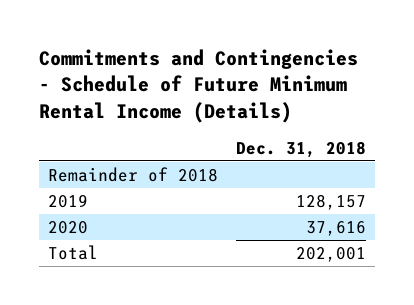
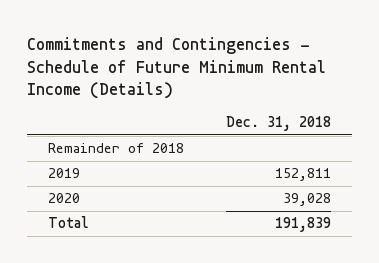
- 2019 | 128,157
- 2020 | 37,616
- Total | 202,001
+ 2019 | 152,811
+ 2020 | 39,028
+ Total | 191,839

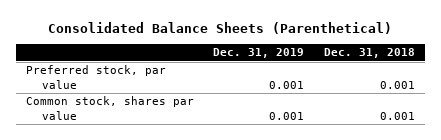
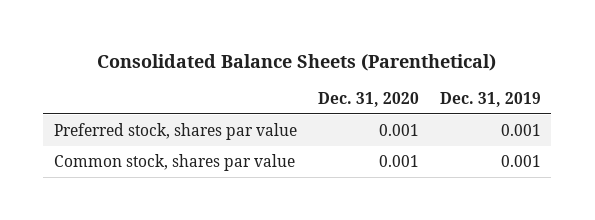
- | Dec. 31, 2019 | Dec. 31, 2018
+ | Dec. 31, 2020 | Dec. 31, 2019
- Preferred stock, par value | 0.001 | 0.001
+ Preferred stock, shares par value | 0.001 | 0.001

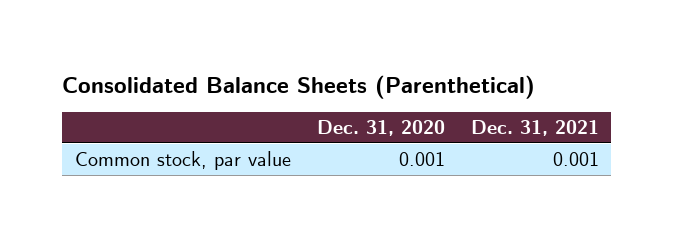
- | Dec. 31, 2020 | Dec. 31, 2019
+ | Dec. 31, 2020 | Dec. 31, 2021
- Preferred stock, shares par value | 0.001 | 0.001
- Common stock, shares par value | 0.001 | 0.001
+ Common stock, par value | 0.001 | 0.001

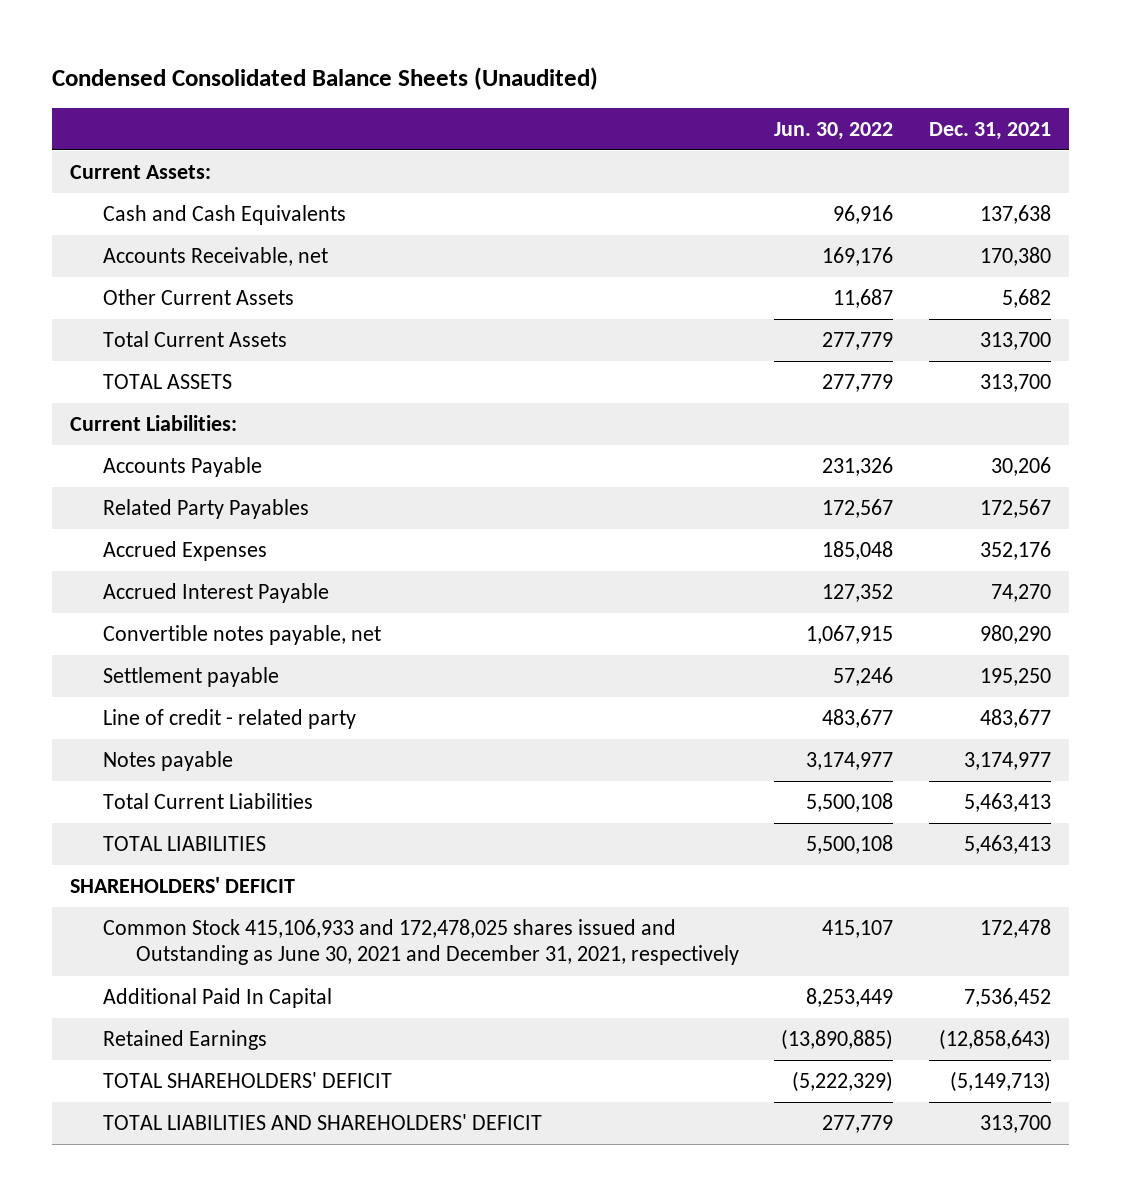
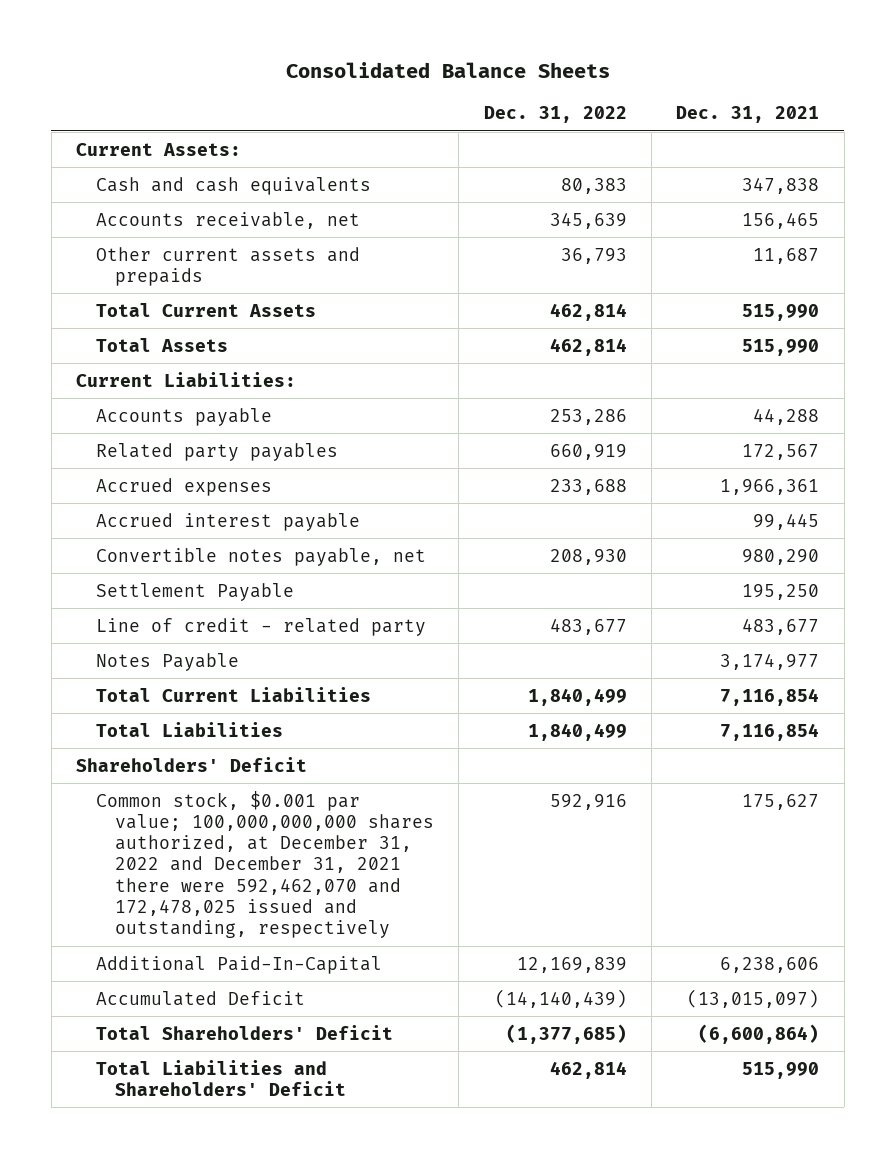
- Condensed Consolidated Balance Sheets (Unaudited)
+ Consolidated Balance Sheets
- | Jun. 30, 2022 | Dec. 31, 2021
+ | Dec. 31, 2022 | Dec. 31, 2021
- Cash and Cash Equivalents | 96,916 | 137,638
- Accounts Receivable, net | 169,176 | 170,380
- Other Current Assets | 11,687 | 5,682
- Total Current Assets | 277,779 | 313,700
- TOTAL ASSETS | 277,779 | 313,700
+ Cash and cash equivalents | 80,383 | 347,838
+ Accounts receivable, net | 345,639 | 156,465
+ Other current assets and prepaids | 36,793 | 11,687
+ Total Current Assets | 462,814 | 515,990
+ Total Assets | 462,814 | 515,990
- Accounts Payable | 231,326 | 30,206
- Related Party Payables | 172,567 | 172,567
- Accrued Expenses | 185,048 | 352,176
- Accrued Interest Payable | 127,352 | 74,270
+ Accounts payable | 253,286 | 44,288
+ Related party payables | 660,919 | 172,567
+ Accrued expenses | 233,688 | 1,966,361
+ Accrued interest payable | | 99,445
- Settlement payable | 57,246 | 195,250
+ Settlement Payable | | 195,250
- Notes payable | 3,174,977 | 3,174,977
- Total Current Liabilities | 5,500,108 | 5,463,413
- TOTAL LIABILITIES | 5,500,108 | 5,463,413
- SHAREHOLDERS' DEFICIT
- Common Stock 415,106,933 and 172,478,025 shares issued and Outstanding as June 30, 2021 and December 31, 2021, respectively | 415,107 | 172,478
- Additional Paid In Capital | 8,253,449 | 7,536,452
- Retained Earnings | (13,890,885) | (12,858,643)
- TOTAL SHAREHOLDERS' DEFICIT | (5,222,329) | (5,149,713)
- TOTAL LIABILITIES AND SHAREHOLDERS' DEFICIT | 277,779 | 313,700
+ Notes Payable | | 3,174,977
+ Total Current Liabilities | 1,840,499 | 7,116,854
+ Total Liabilities | 1,840,499 | 7,116,854
+ Shareholders' Deficit
+ Common stock, $0.001 par value; 100,000,000,000 shares authorized, at December 31, 2022 and December 31, 2021 there were 592,462,070 and 172,478,025 issued and outstanding, respectively | 592,916 | 175,627
+ Additional Paid-In-Capital | 12,169,839 | 6,238,606
+ Accumulated Deficit | (14,140,439) | (13,015,097)
+ Total Shareholders' Deficit | (1,377,685) | (6,600,864)
+ Total Liabilities and Shareholders' Deficit | 462,814 | 515,990

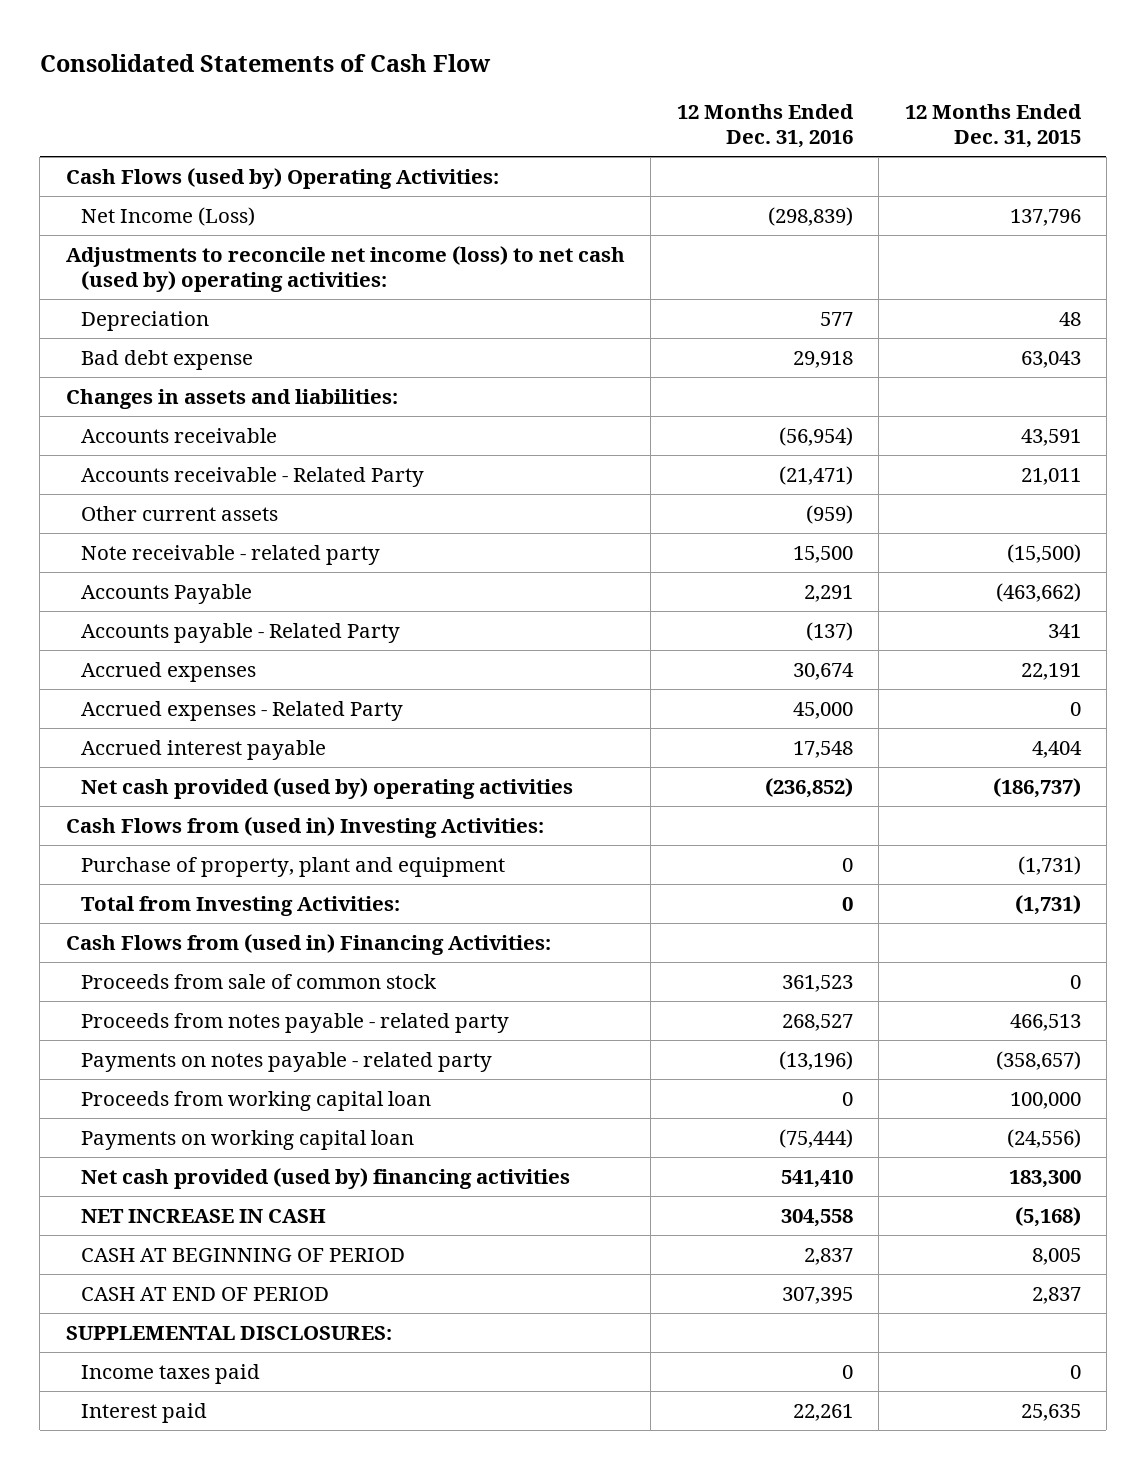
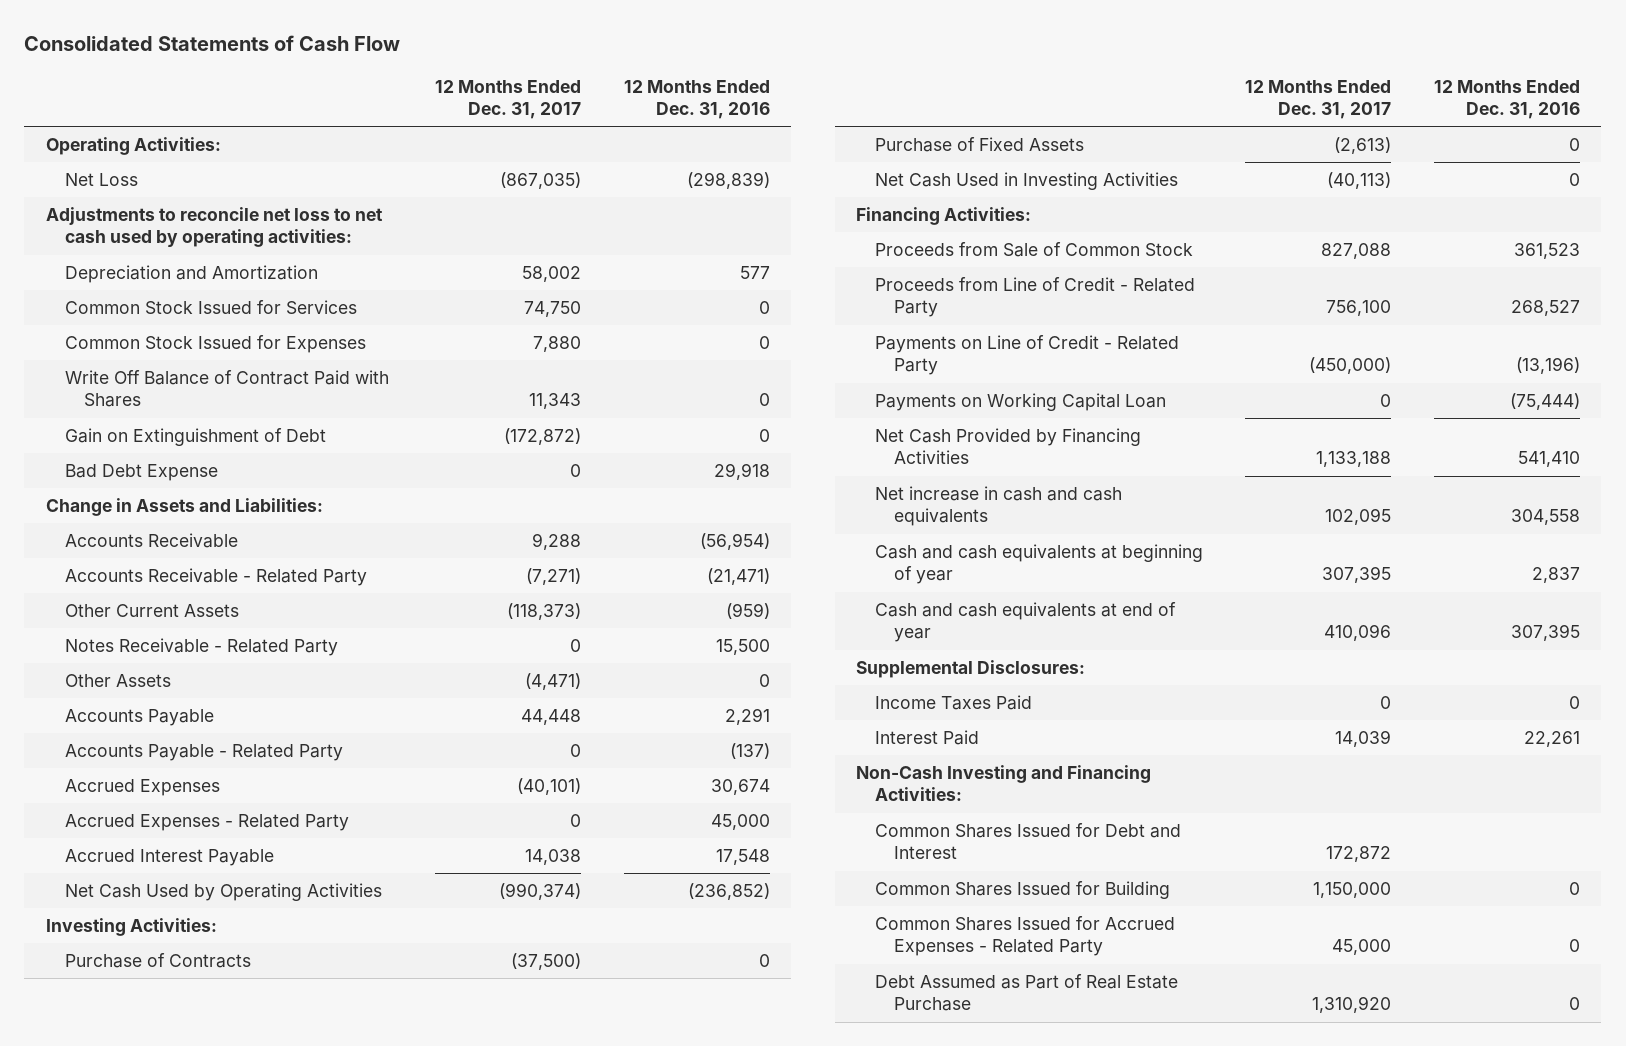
- | 12 Months Ended Dec. 31, 2016 | 12 Months Ended Dec. 31, 2015
+ | 12 Months Ended Dec. 31, 2017 | 12 Months Ended Dec. 31, 2016
- Cash Flows (used by) Operating Activities:
- Net Income (Loss) | (298,839) | 137,796
- Adjustments to reconcile net income (loss) to net cash (used by) operating activities:
- Depreciation | 577 | 48
- Bad debt expense | 29,918 | 63,043
- Changes in assets and liabilities:
- Accounts receivable | (56,954) | 43,591
- Accounts receivable - Related Party | (21,471) | 21,011
- Other current assets | (959) |
- Note receivable - related party | 15,500 | (15,500)
+ Operating Activities:
+ Net Loss | (867,035) | (298,839)
+ Adjustments to reconcile net loss to net cash used by operating activities:
+ Depreciation and Amortization | 58,002 | 577
+ Common Stock Issued for Services | 74,750 | 0
+ Common Stock Issued for Expenses | 7,880 | 0
+ Write Off Balance of Contract Paid with Shares | 11,343 | 0
+ Gain on Extinguishment of Debt | (172,872) | 0
+ Bad Debt Expense | 0 | 29,918
+ Change in Assets and Liabilities:
+ Accounts Receivable | 9,288 | (56,954)
+ Accounts Receivable - Related Party | (7,271) | (21,471)
+ Other Current Assets | (118,373) | (959)
+ Notes Receivable - Related Party | 0 | 15,500
+ Other Assets | (4,471) | 0
- Accounts payable - Related Party | (137) | 341
- Accrued expenses | 30,674 | 22,191
- Accrued expenses - Related Party | 45,000 | 0
- Accrued interest payable | 17,548 | 4,404
- Net cash provided (used by) operating activities | (236,852) | (186,737)
- Cash Flows from (used in) Investing Activities:
- Purchase of property, plant and equipment | 0 | (1,731)
- Total from Investing Activities: | 0 | (1,731)
- Cash Flows from (used in) Financing Activities:
- Proceeds from sale of common stock | 361,523 | 0
- Proceeds from notes payable - related party | 268,527 | 466,513
- Payments on notes payable - related party | (13,196) | (358,657)
- Proceeds from working capital loan | 0 | 100,000
- Payments on working capital loan | (75,444) | (24,556)
- Net cash provided (used by) financing activities | 541,410 | 183,300
- NET INCREASE IN CASH | 304,558 | (5,168)
- CASH AT BEGINNING OF PERIOD | 2,837 | 8,005
- CASH AT END OF PERIOD | 307,395 | 2,837
- SUPPLEMENTAL DISCLOSURES:
- Income taxes paid | 0 | 0
- Interest paid | 22,261 | 25,635
+ Accounts Payable - Related Party | 0 | (137)
+ Accrued Expenses | (40,101) | 30,674
+ Accrued Expenses - Related Party | 0 | 45,000
+ Accrued Interest Payable | 14,038 | 17,548
+ Net Cash Used by Operating Activities | (990,374) | (236,852)
+ Investing Activities:
+ Purchase of Contracts | (37,500) | 0
+ Purchase of Fixed Assets | (2,613) | 0
+ Net Cash Used in Investing Activities | (40,113) | 0
+ Financing Activities:
+ Proceeds from Sale of Common Stock | 827,088 | 361,523
+ Proceeds from Line of Credit - Related Party | 756,100 | 268,527
+ Payments on Line of Credit - Related Party | (450,000) | (13,196)
+ Payments on Working Capital Loan | 0 | (75,444)
+ Net Cash Provided by Financing Activities | 1,133,188 | 541,410
+ Net increase in cash and cash equivalents | 102,095 | 304,558
+ Cash and cash equivalents at beginning of year | 307,395 | 2,837
+ Cash and cash equivalents at end of year | 410,096 | 307,395
+ Supplemental Disclosures:
+ Income Taxes Paid | 0 | 0
+ Interest Paid | 14,039 | 22,261
+ Non-Cash Investing and Financing Activities:
+ Common Shares Issued for Debt and Interest | 172,872 |
+ Common Shares Issued for Building | 1,150,000 | 0
+ Common Shares Issued for Accrued Expenses - Related Party | 45,000 | 0
+ Debt Assumed as Part of Real Estate Purchase | 1,310,920 | 0

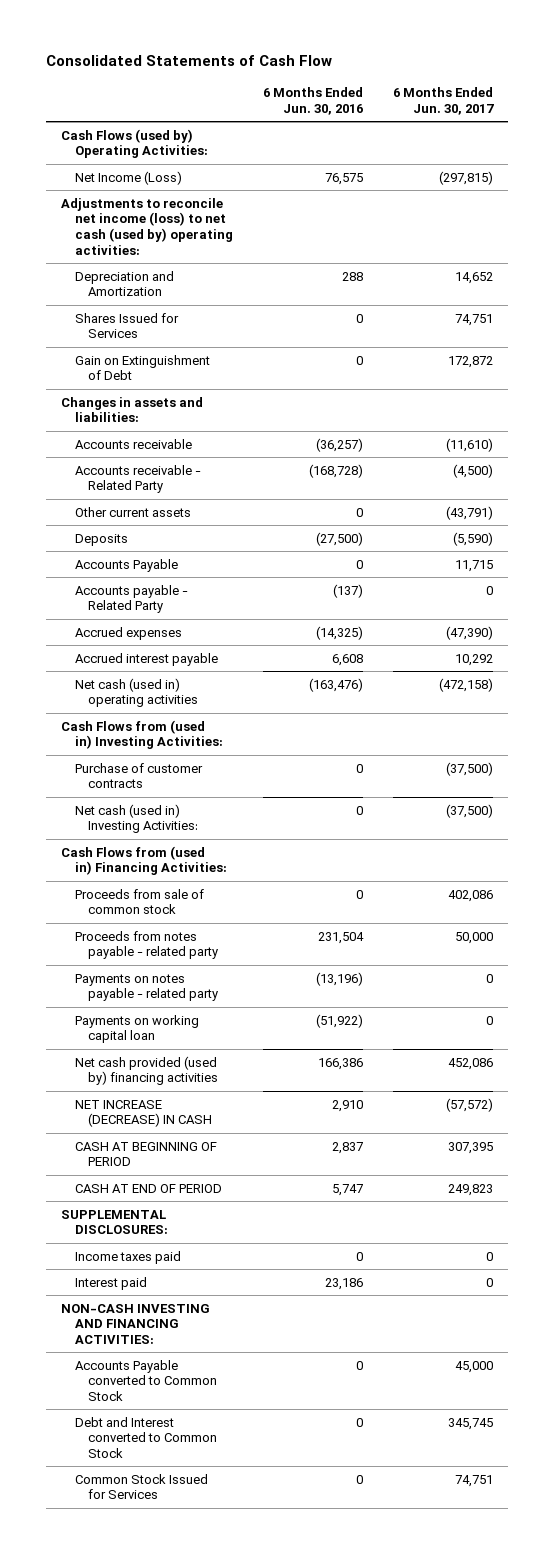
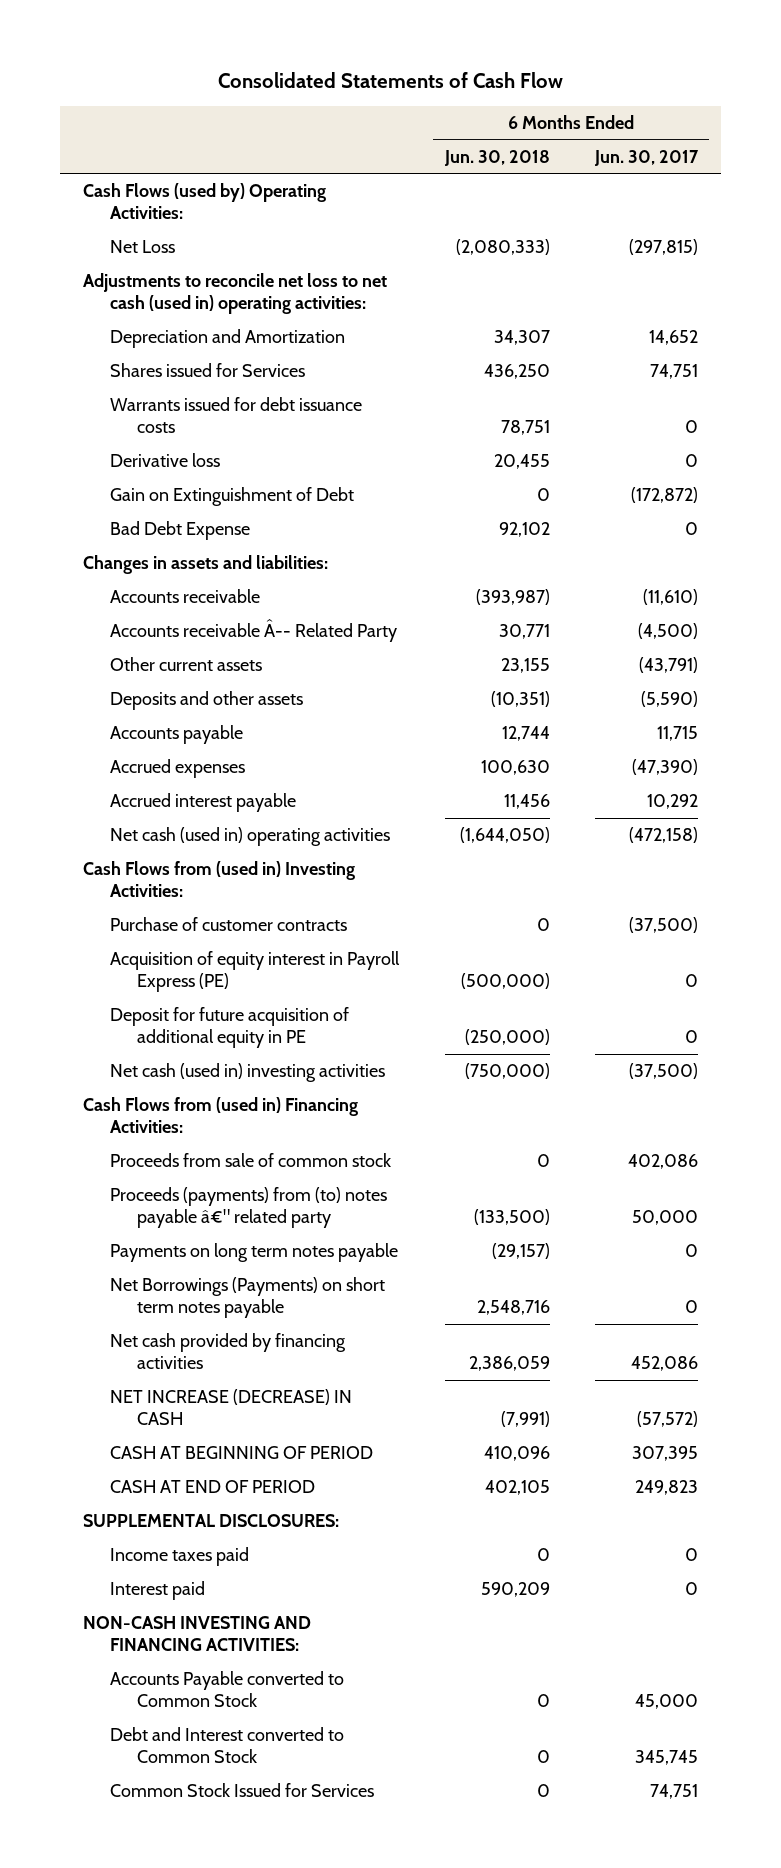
- | 6 Months Ended Jun. 30, 2016 | 6 Months Ended Jun. 30, 2017
+ | 6 Months Ended Jun. 30, 2018 | 6 Months Ended Jun. 30, 2017
- Net Income (Loss) | 76,575 | (297,815)
- Adjustments to reconcile net income (loss) to net cash (used by) operating activities:
+ Net Loss | (2,080,333) | (297,815)
+ Adjustments to reconcile net loss to net cash (used in) operating activities:
- Shares Issued for Services | 0 | 74,751
- Gain on Extinguishment of Debt | 0 | 172,872
+ Shares issued for Services | 436,250 | 74,751
+ Warrants issued for debt issuance costs | 78,751 | 0
+ Derivative loss | 20,455 | 0
+ Gain on Extinguishment of Debt | 0 | (172,872)
+ Bad Debt Expense | 92,102 | 0
- Accounts receivable - Related Party | (168,728) | (4,500)
+ Accounts receivable Â-- Related Party | 30,771 | (4,500)
- Deposits | (27,500) | (5,590)
- Accounts Payable | 0 | 11,715
- Accounts payable - Related Party | (137) | 0
+ Deposits and other assets | (10,351) | (5,590)
+ Accounts payable | 12,744 | 11,715
- Net cash (used in) Investing Activities: | 0 | (37,500)
+ Acquisition of equity interest in Payroll Express (PE) | (500,000) | 0
+ Deposit for future acquisition of additional equity in PE | (250,000) | 0
+ Net cash (used in) investing activities | (750,000) | (37,500)
- Proceeds from notes payable - related party | 231,504 | 50,000
- Payments on notes payable - related party | (13,196) | 0
- Payments on working capital loan | (51,922) | 0
- Net cash provided (used by) financing activities | 166,386 | 452,086
+ Proceeds (payments) from (to) notes payable â€" related party | (133,500) | 50,000
+ Payments on long term notes payable | (29,157) | 0
+ Net Borrowings (Payments) on short term notes payable | 2,548,716 | 0
+ Net cash provided by financing activities | 2,386,059 | 452,086

